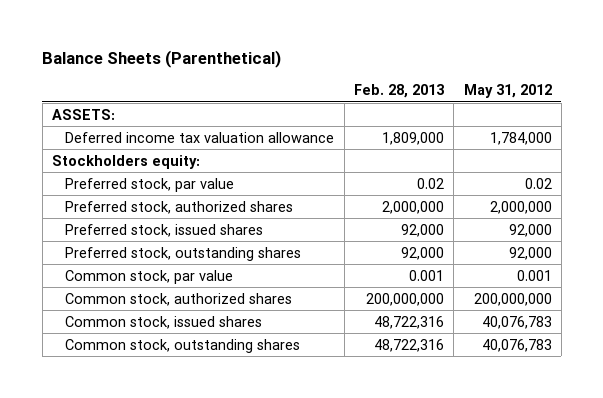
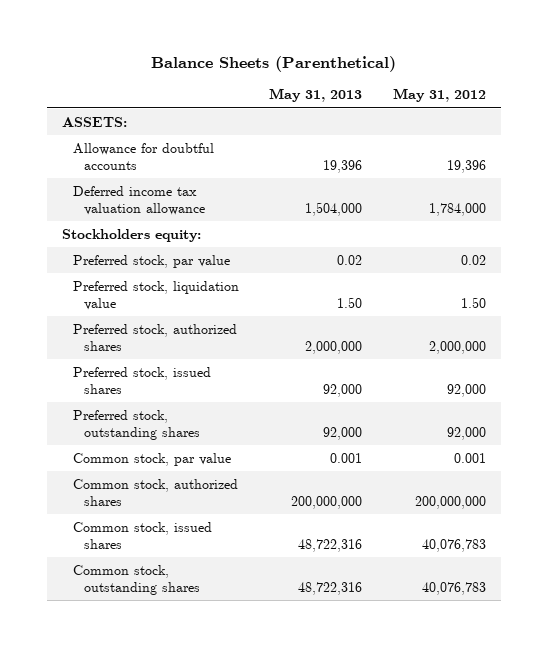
- | Feb. 28, 2013 | May 31, 2012
+ | May 31, 2013 | May 31, 2012
+ Allowance for doubtful accounts | 19,396 | 19,396
+ Preferred stock, liquidation value | 1.50 | 1.50

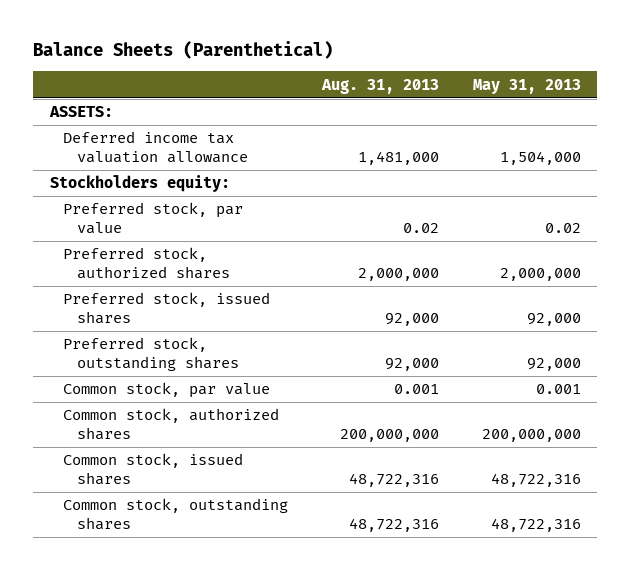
- | May 31, 2013 | May 31, 2012
+ | Aug. 31, 2013 | May 31, 2013
- Allowance for doubtful accounts | 19,396 | 19,396
- Preferred stock, liquidation value | 1.50 | 1.50

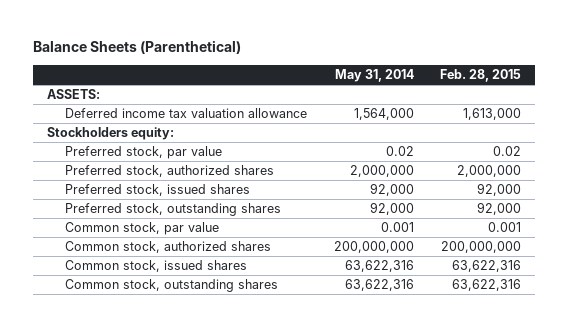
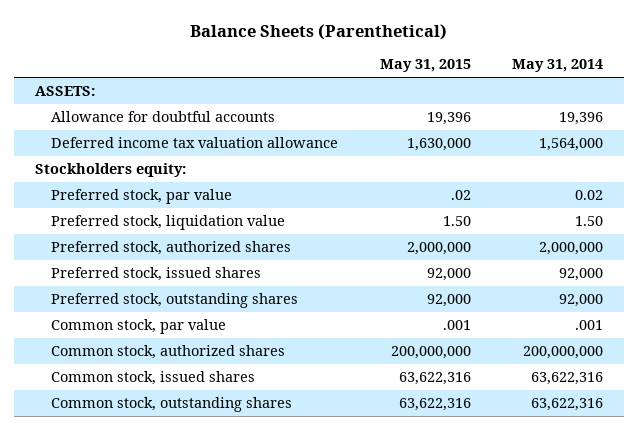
- | May 31, 2014 | Feb. 28, 2015
+ | May 31, 2015 | May 31, 2014
+ Allowance for doubtful accounts | 19,396 | 19,396
+ Preferred stock, liquidation value | 1.50 | 1.50
- Common stock, par value | 0.001 | 0.001
+ Common stock, par value | .001 | .001

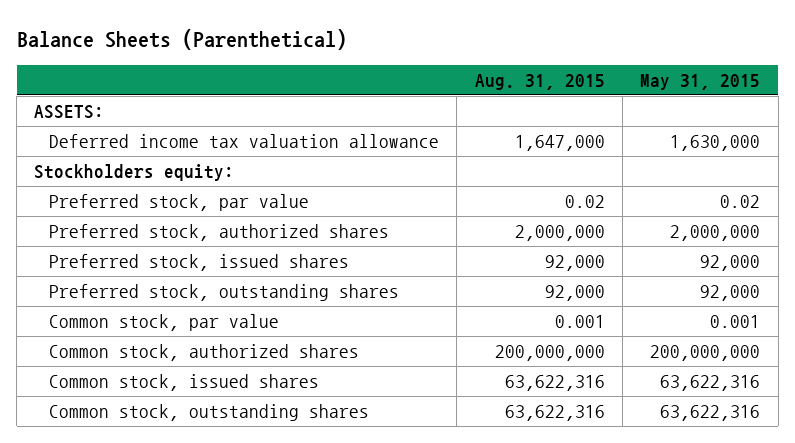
- | May 31, 2015 | May 31, 2014
+ | Aug. 31, 2015 | May 31, 2015
- Allowance for doubtful accounts | 19,396 | 19,396
- Preferred stock, par value | .02 | 0.02
- Preferred stock, liquidation value | 1.50 | 1.50
+ Preferred stock, par value | 0.02 | 0.02
- Common stock, par value | .001 | .001
+ Common stock, par value | 0.001 | 0.001

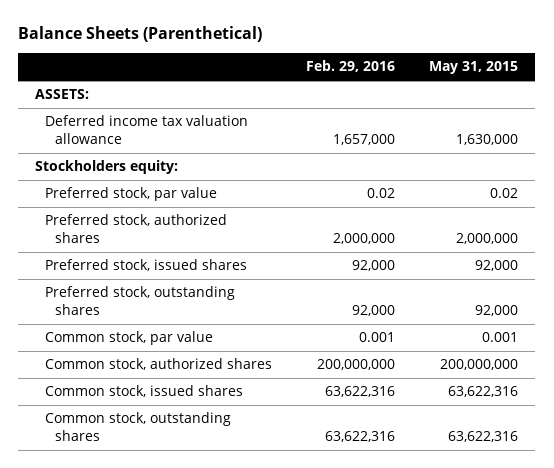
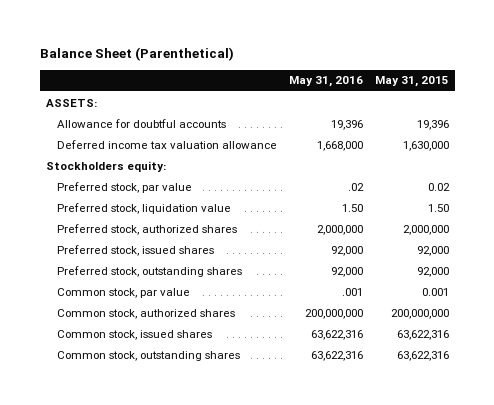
- Balance Sheets (Parenthetical)
+ Balance Sheet (Parenthetical)
- | Feb. 29, 2016 | May 31, 2015
+ | May 31, 2016 | May 31, 2015
+ Allowance for doubtful accounts | 19,396 | 19,396
+ Preferred stock, liquidation value | 1.50 | 1.50

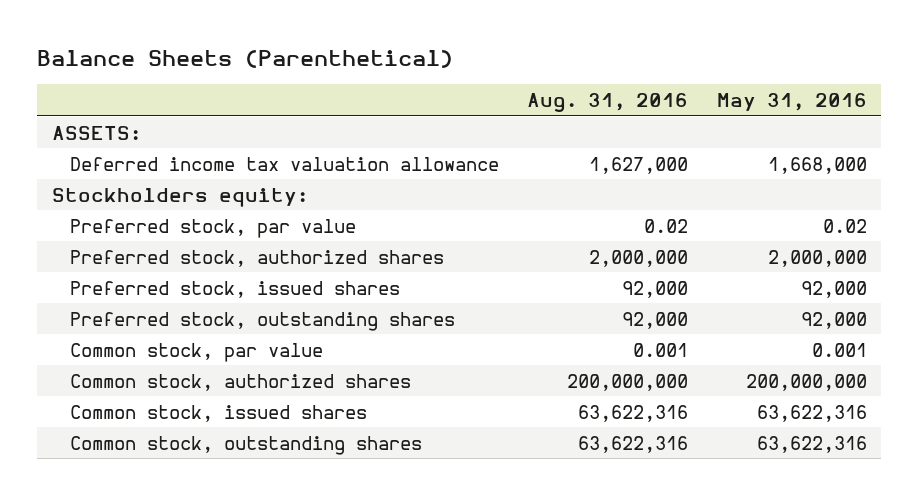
- Balance Sheet (Parenthetical)
+ Balance Sheets (Parenthetical)
- | May 31, 2016 | May 31, 2015
+ | Aug. 31, 2016 | May 31, 2016
- Allowance for doubtful accounts | 19,396 | 19,396
- Preferred stock, par value | .02 | 0.02
- Preferred stock, liquidation value | 1.50 | 1.50
+ Preferred stock, par value | 0.02 | 0.02
- Common stock, par value | .001 | 0.001
+ Common stock, par value | 0.001 | 0.001

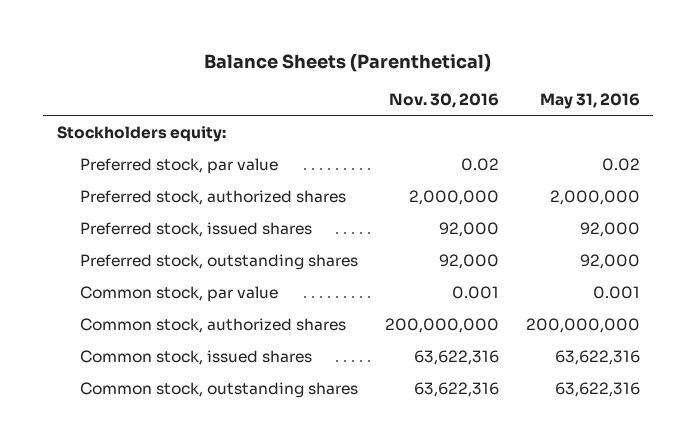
- | Aug. 31, 2016 | May 31, 2016
+ | Nov. 30, 2016 | May 31, 2016
- ASSETS:
- Deferred income tax valuation allowance | 1,627,000 | 1,668,000

